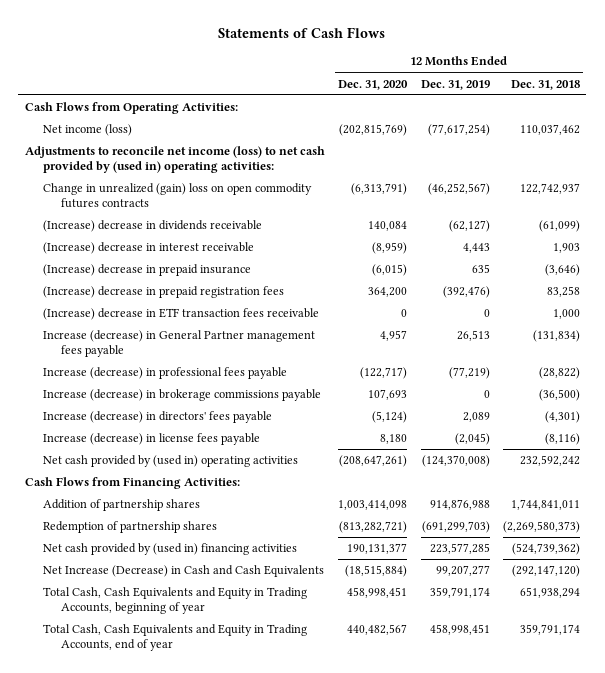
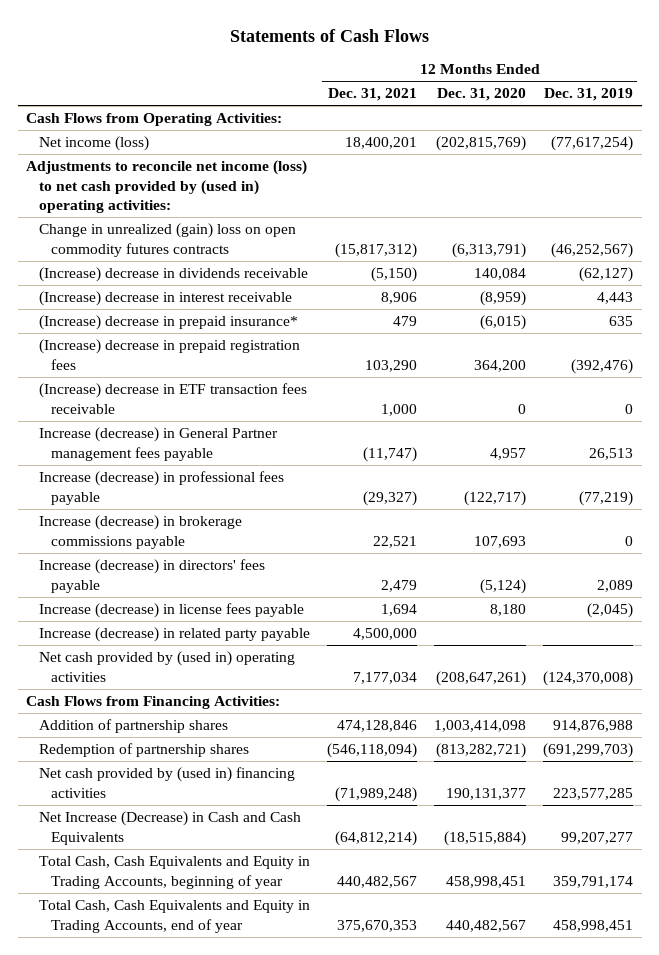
- | 12 Months Ended Dec. 31, 2020 | 12 Months Ended Dec. 31, 2019 | 12 Months Ended Dec. 31, 2018
+ | 12 Months Ended Dec. 31, 2021 | 12 Months Ended Dec. 31, 2020 | 12 Months Ended Dec. 31, 2019
- (Increase) decrease in prepaid insurance | (6,015) | 635 | (3,646)
+ (Increase) decrease in prepaid insurance* | 479 | (6,015) | 635
+ Increase (decrease) in related party payable | 4,500,000 | |

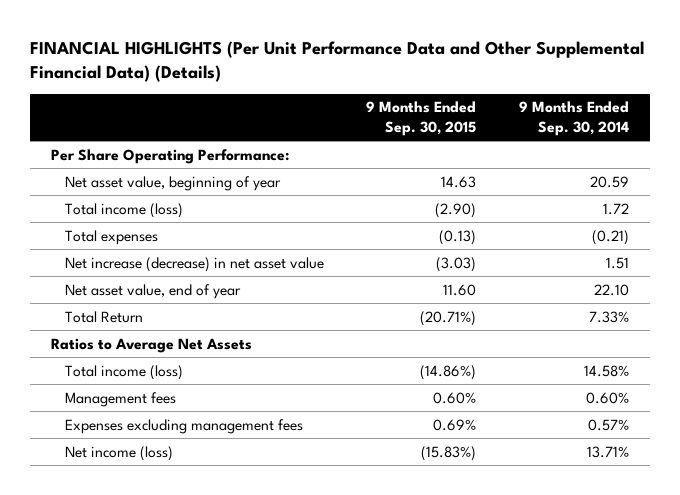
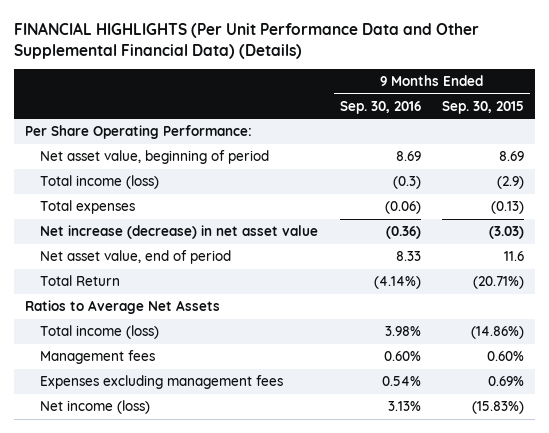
- | 9 Months Ended Sep. 30, 2015 | 9 Months Ended Sep. 30, 2014
+ | 9 Months Ended Sep. 30, 2016 | 9 Months Ended Sep. 30, 2015
- Net asset value, beginning of year | 14.63 | 20.59
- Total income (loss) | (2.90) | 1.72
+ Net asset value, beginning of period | 8.69 | 8.69
+ Total income (loss) | (0.3) | (2.9)
- Net asset value, end of year | 11.60 | 22.10
+ Net asset value, end of period | 8.33 | 11.6

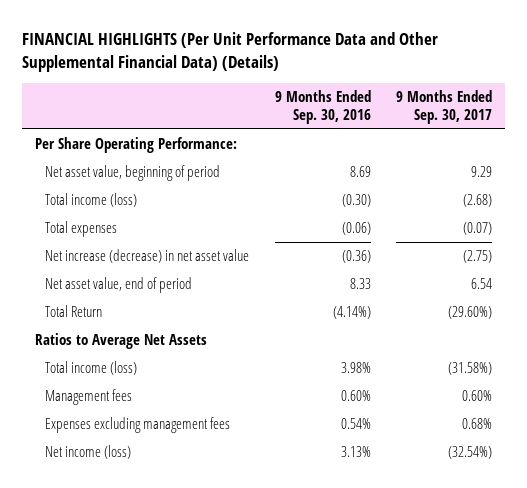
- | 9 Months Ended Sep. 30, 2016 | 9 Months Ended Sep. 30, 2015
+ | 9 Months Ended Sep. 30, 2016 | 9 Months Ended Sep. 30, 2017
- Total income (loss) | (0.3) | (2.9)
+ Total income (loss) | (0.30) | (2.68)

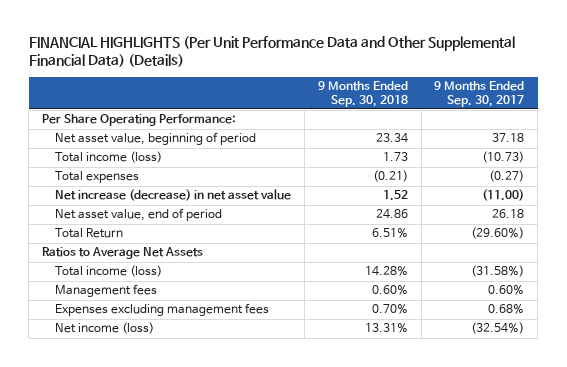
- | 9 Months Ended Sep. 30, 2016 | 9 Months Ended Sep. 30, 2017
+ | 9 Months Ended Sep. 30, 2018 | 9 Months Ended Sep. 30, 2017
- Net asset value, beginning of period | 8.69 | 9.29
- Total income (loss) | (0.30) | (2.68)
- Total expenses | (0.06) | (0.07)
- Net increase (decrease) in net asset value | (0.36) | (2.75)
- Net asset value, end of period | 8.33 | 6.54
+ Net asset value, beginning of period | 23.34 | 37.18
+ Total income (loss) | 1.73 | (10.73)
+ Total expenses | (0.21) | (0.27)
+ Net increase (decrease) in net asset value | 1.52 | (11.00)
+ Net asset value, end of period | 24.86 | 26.18

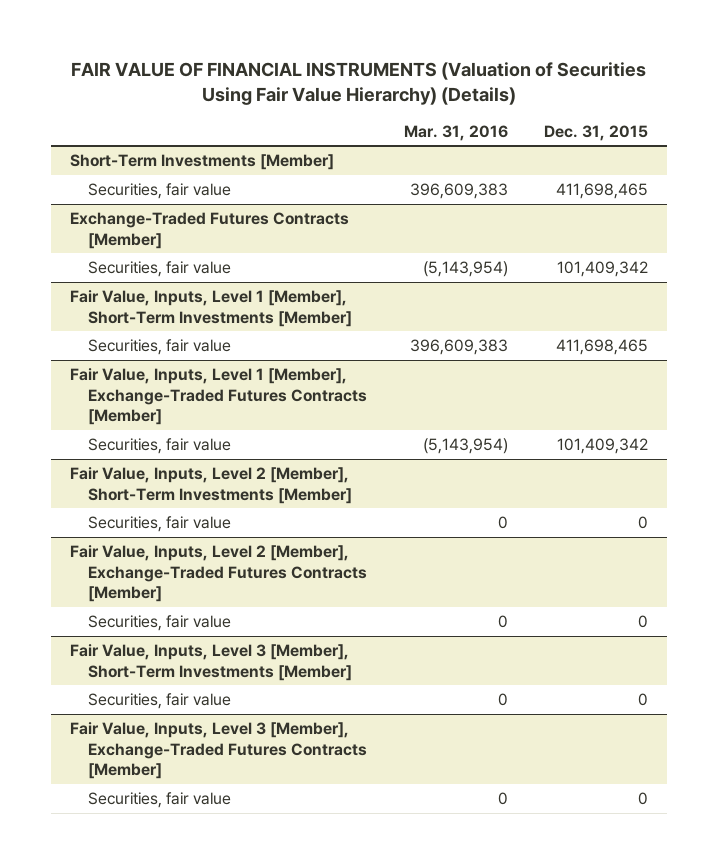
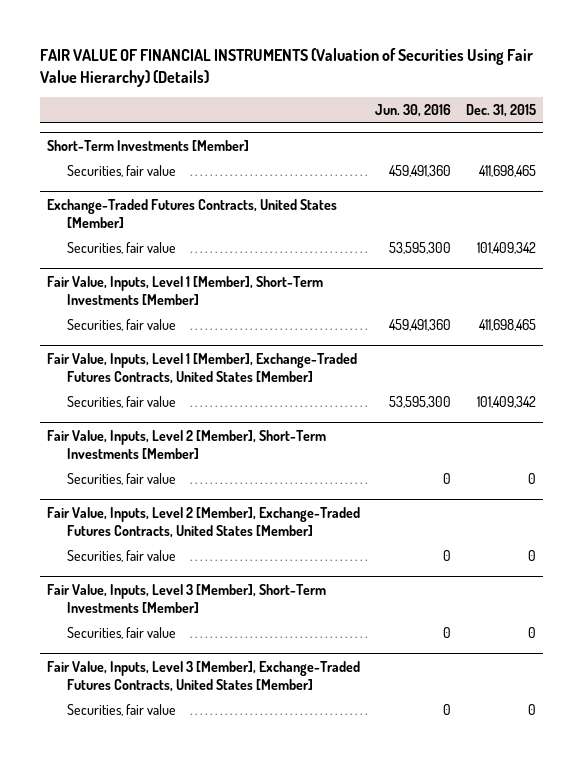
- | Mar. 31, 2016 | Dec. 31, 2015
+ | Jun. 30, 2016 | Dec. 31, 2015
- Exchange-Traded Futures Contracts [Member]
+ Exchange-Traded Futures Contracts, United States [Member]
- Fair Value, Inputs, Level 1 [Member], Exchange-Traded Futures Contracts [Member]
+ Fair Value, Inputs, Level 1 [Member], Exchange-Traded Futures Contracts, United States [Member]
- Fair Value, Inputs, Level 2 [Member], Exchange-Traded Futures Contracts [Member]
+ Fair Value, Inputs, Level 2 [Member], Exchange-Traded Futures Contracts, United States [Member]
- Fair Value, Inputs, Level 3 [Member], Exchange-Traded Futures Contracts [Member]
+ Fair Value, Inputs, Level 3 [Member], Exchange-Traded Futures Contracts, United States [Member]

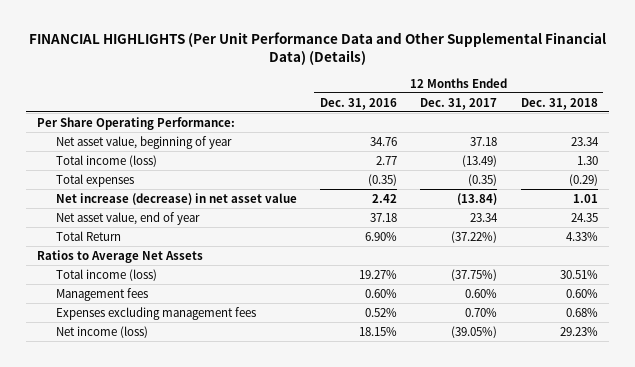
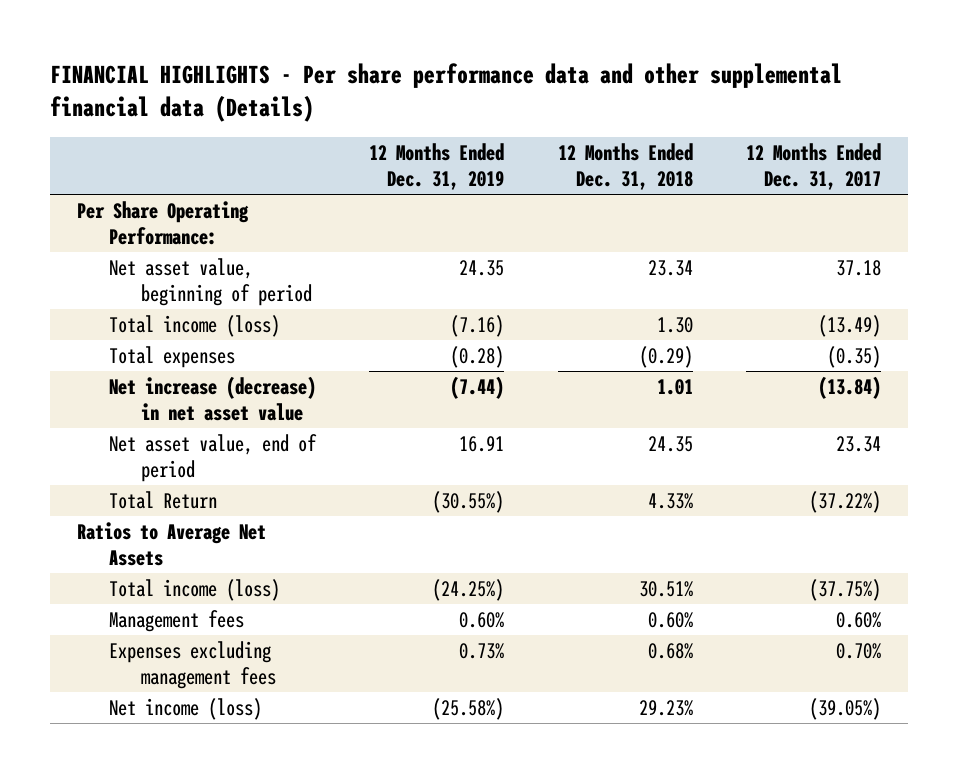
- FINANCIAL HIGHLIGHTS (Per Unit Performance Data and Other Supplemental Financial Data) (Details)
+ FINANCIAL HIGHLIGHTS - Per share performance data and other supplemental financial data (Details)
- | 12 Months Ended Dec. 31, 2016 | 12 Months Ended Dec. 31, 2017 | 12 Months Ended Dec. 31, 2018
+ | 12 Months Ended Dec. 31, 2019 | 12 Months Ended Dec. 31, 2018 | 12 Months Ended Dec. 31, 2017
- Net asset value, beginning of year | 34.76 | 37.18 | 23.34
+ Net asset value, beginning of period | 24.35 | 23.34 | 37.18
- Net asset value, end of year | 37.18 | 23.34 | 24.35
+ Net asset value, end of period | 16.91 | 24.35 | 23.34

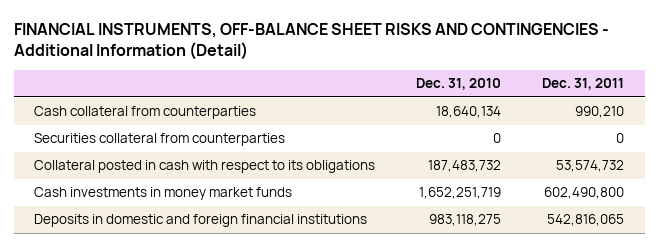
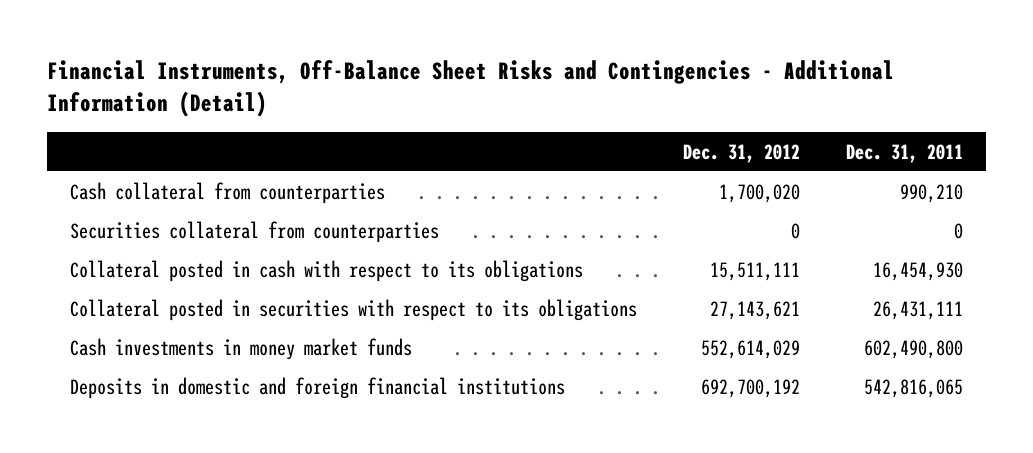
- FINANCIAL INSTRUMENTS, OFF-BALANCE SHEET RISKS AND CONTINGENCIES - Additional Information (Detail)
+ Financial Instruments, Off-Balance Sheet Risks and Contingencies - Additional Information (Detail)
- | Dec. 31, 2010 | Dec. 31, 2011
+ | Dec. 31, 2012 | Dec. 31, 2011
- Collateral posted in cash with respect to its obligations | 187,483,732 | 53,574,732
+ Collateral posted in cash with respect to its obligations | 15,511,111 | 16,454,930
+ Collateral posted in securities with respect to its obligations | 27,143,621 | 26,431,111

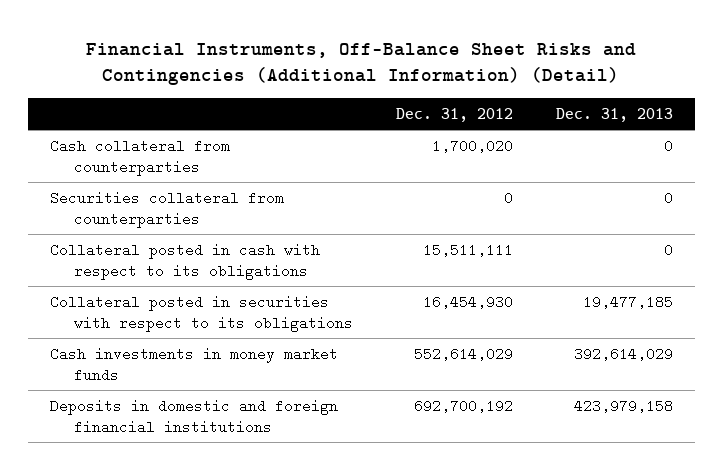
- Financial Instruments, Off-Balance Sheet Risks and Contingencies - Additional Information (Detail)
+ Financial Instruments, Off-Balance Sheet Risks and Contingencies (Additional Information) (Detail)
- | Dec. 31, 2012 | Dec. 31, 2011
+ | Dec. 31, 2012 | Dec. 31, 2013
- Collateral posted in securities with respect to its obligations | 27,143,621 | 26,431,111
+ Collateral posted in securities with respect to its obligations | 16,454,930 | 19,477,185

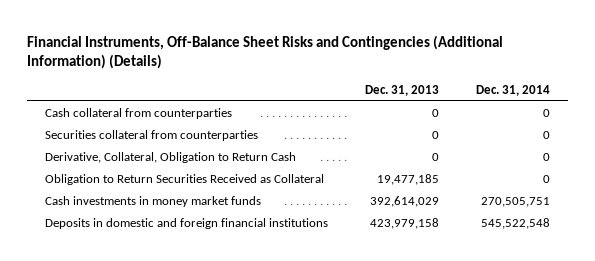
- Financial Instruments, Off-Balance Sheet Risks and Contingencies (Additional Information) (Detail)
+ Financial Instruments, Off-Balance Sheet Risks and Contingencies (Additional Information) (Details)
- | Dec. 31, 2012 | Dec. 31, 2013
+ | Dec. 31, 2013 | Dec. 31, 2014
- Collateral posted in cash with respect to its obligations | 15,511,111 | 0
- Collateral posted in securities with respect to its obligations | 16,454,930 | 19,477,185
+ Derivative, Collateral, Obligation to Return Cash | 0 | 0
+ Obligation to Return Securities Received as Collateral | 19,477,185 | 0

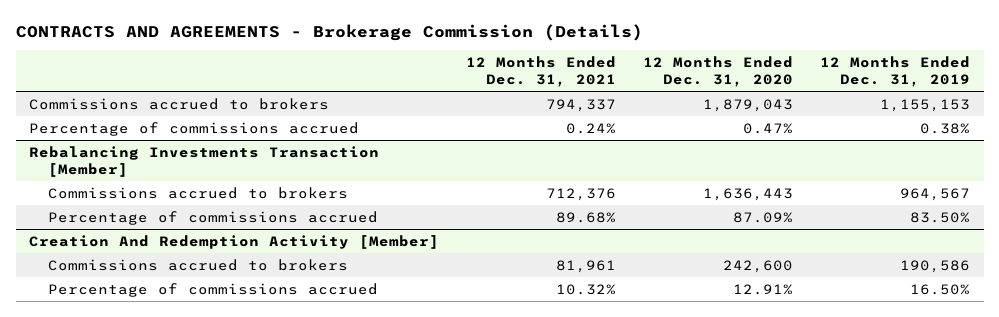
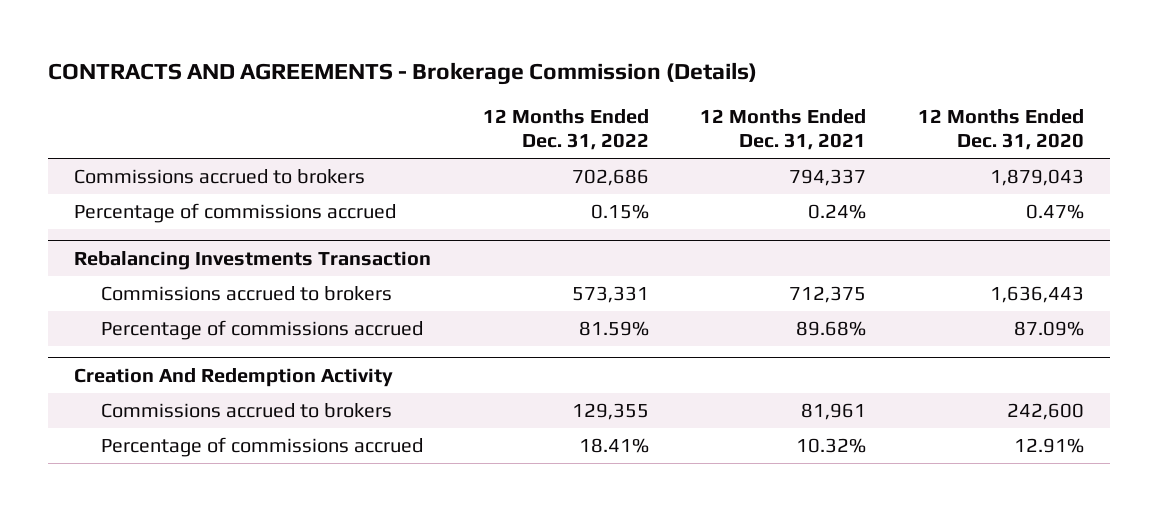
- | 12 Months Ended Dec. 31, 2021 | 12 Months Ended Dec. 31, 2020 | 12 Months Ended Dec. 31, 2019
+ | 12 Months Ended Dec. 31, 2022 | 12 Months Ended Dec. 31, 2021 | 12 Months Ended Dec. 31, 2020
- Rebalancing Investments Transaction [Member]
- Commissions accrued to brokers | 712,376 | 1,636,443 | 964,567
+ Rebalancing Investments Transaction
+ Commissions accrued to brokers | 573,331 | 712,375 | 1,636,443
- Creation And Redemption Activity [Member]
+ Creation And Redemption Activity

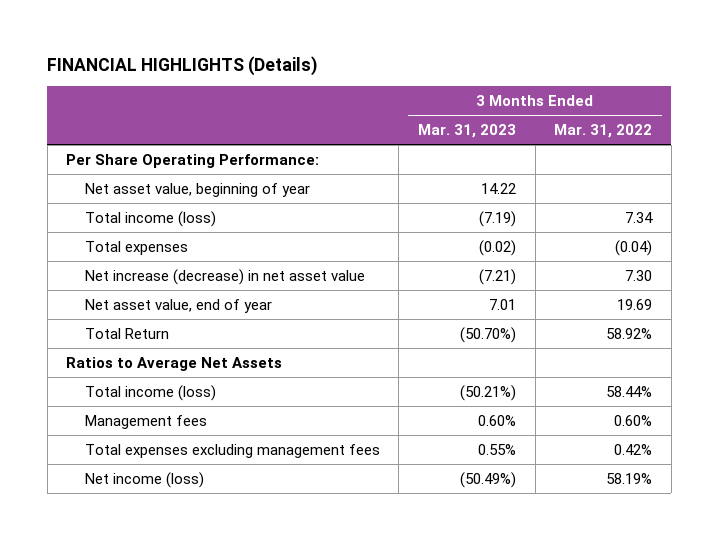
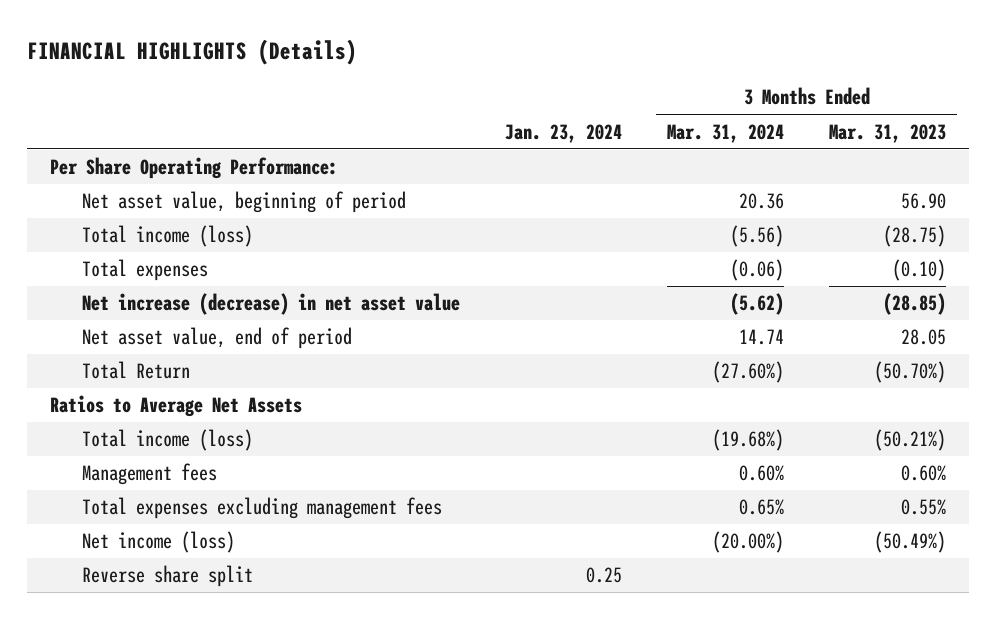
- | 3 Months Ended Mar. 31, 2023 | 3 Months Ended Mar. 31, 2022
+ | Jan. 23, 2024 | 3 Months Ended Mar. 31, 2024 | 3 Months Ended Mar. 31, 2023
- Net asset value, beginning of year | 14.22 |
- Total income (loss) | (7.19) | 7.34
- Total expenses | (0.02) | (0.04)
- Net increase (decrease) in net asset value | (7.21) | 7.30
- Net asset value, end of year | 7.01 | 19.69
+ Net asset value, beginning of period | | 20.36 | 56.90
+ Total income (loss) | | (5.56) | (28.75)
+ Total expenses | | (0.06) | (0.10)
+ Net increase (decrease) in net asset value | | (5.62) | (28.85)
+ Net asset value, end of period | | 14.74 | 28.05
+ Reverse share split | 0.25 | |

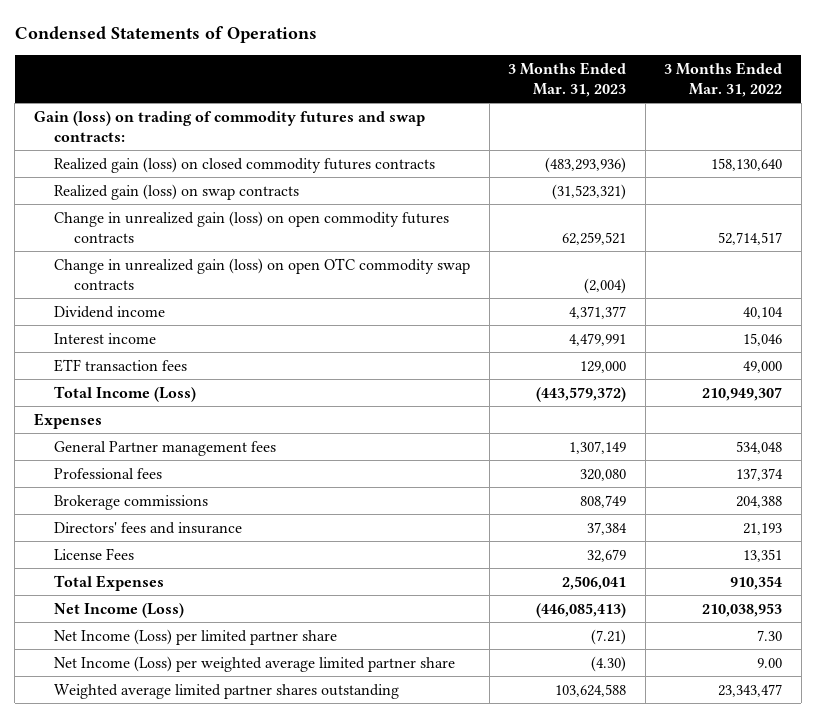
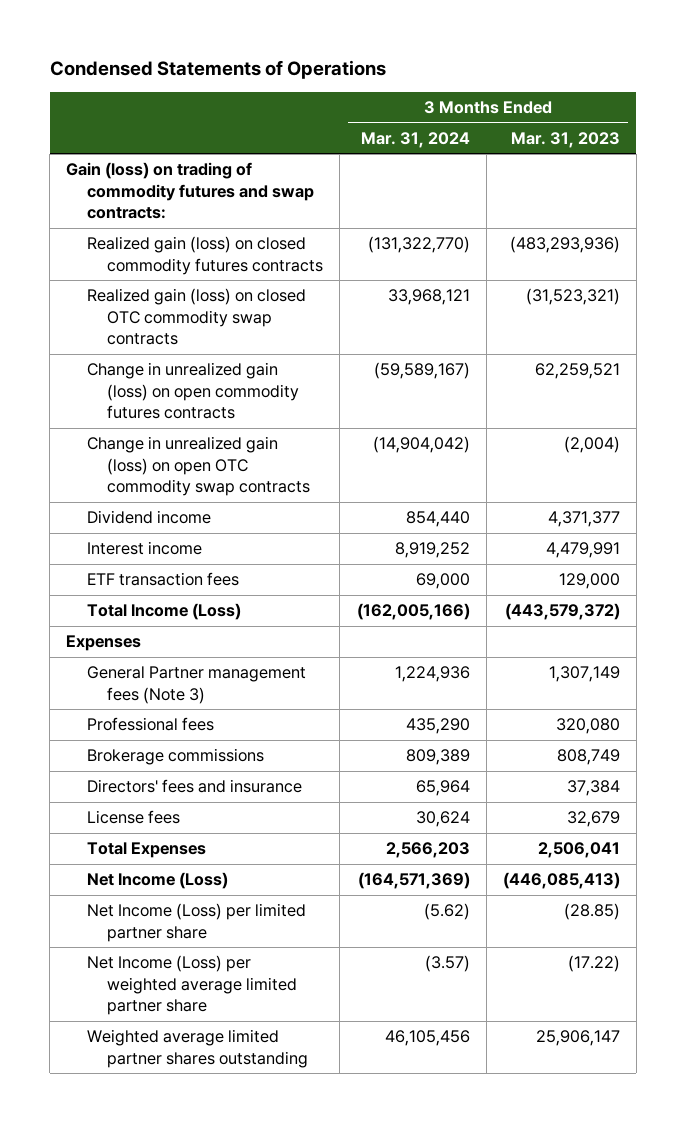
- | 3 Months Ended Mar. 31, 2023 | 3 Months Ended Mar. 31, 2022
+ | 3 Months Ended Mar. 31, 2024 | 3 Months Ended Mar. 31, 2023
- Realized gain (loss) on swap contracts | (31,523,321) |
+ Realized gain (loss) on closed OTC commodity swap contracts | 33,968,121 | (31,523,321)
- General Partner management fees | 1,307,149 | 534,048
+ General Partner management fees (Note 3) | 1,224,936 | 1,307,149
- License Fees | 32,679 | 13,351
+ License fees | 30,624 | 32,679
- Net Income (Loss) per limited partner share | (7.21) | 7.30
- Net Income (Loss) per weighted average limited partner share | (4.30) | 9.00
- Weighted average limited partner shares outstanding | 103,624,588 | 23,343,477
+ Net Income (Loss) per limited partner share | (5.62) | (28.85)
+ Net Income (Loss) per weighted average limited partner share | (3.57) | (17.22)
+ Weighted average limited partner shares outstanding | 46,105,456 | 25,906,147

